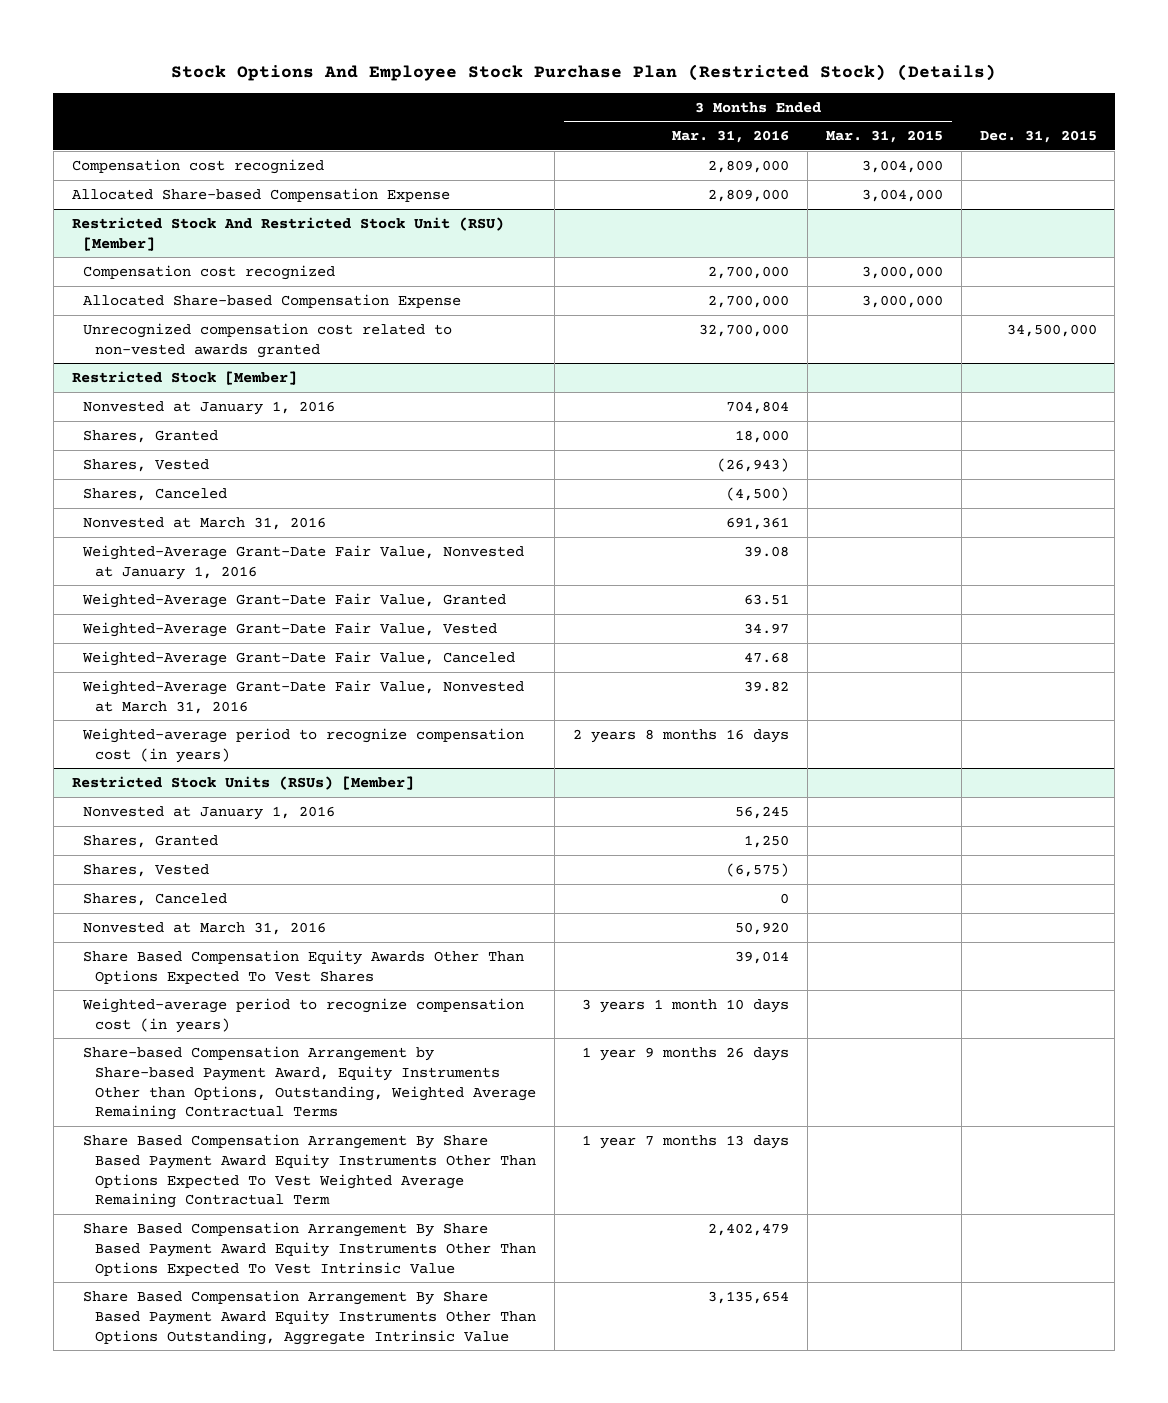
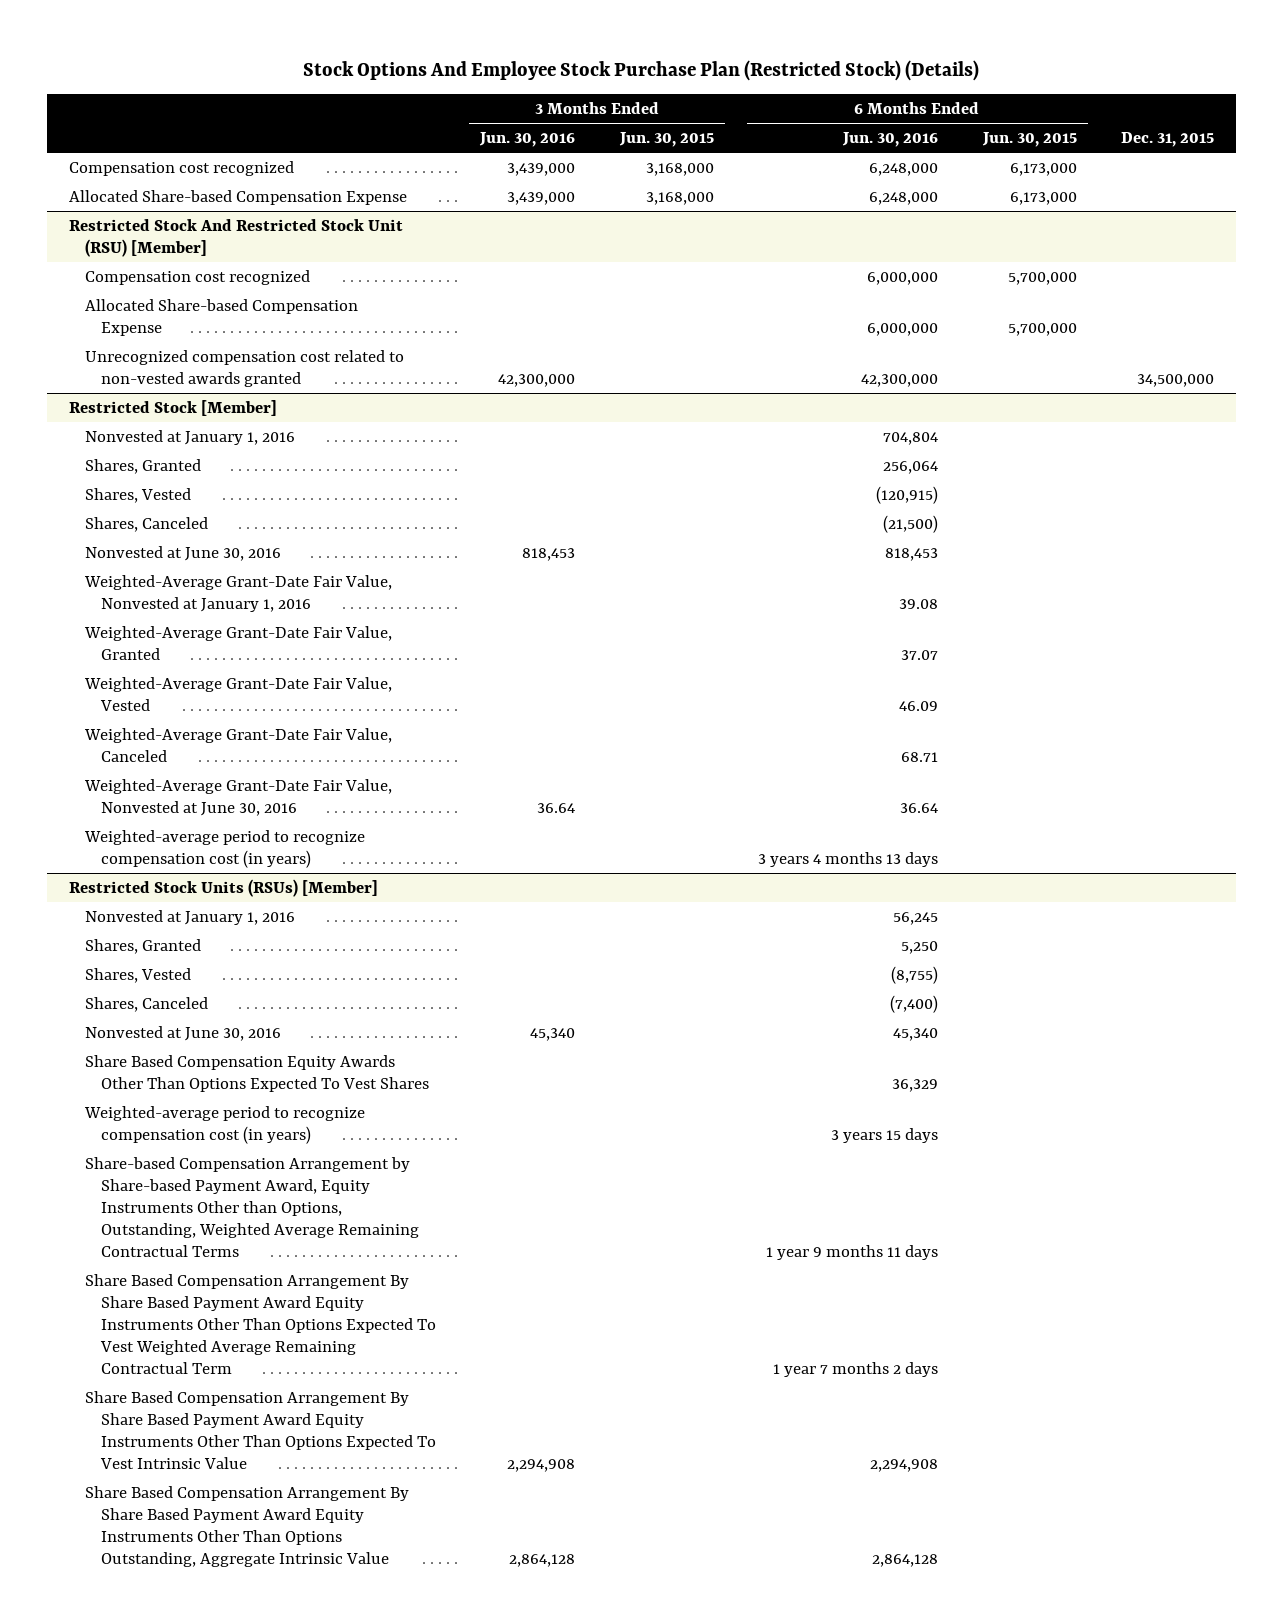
- | 3 Months Ended Mar. 31, 2016 | 3 Months Ended Mar. 31, 2015 | Dec. 31, 2015
+ | 3 Months Ended Jun. 30, 2016 | 3 Months Ended Jun. 30, 2015 | 6 Months Ended Jun. 30, 2016 | 6 Months Ended Jun. 30, 2015 | Dec. 31, 2015
@ Restricted Stock [Member]
- Nonvested at March 31, 2016 | 691,361 | |
+ Nonvested at June 30, 2016 | 818,453 | | 818,453 | |
- Weighted-Average Grant-Date Fair Value, Nonvested at March 31, 2016 | 39.82 | |
+ Weighted-Average Grant-Date Fair Value, Nonvested at June 30, 2016 | 36.64 | | 36.64 | |
@ Restricted Stock Units (RSUs) [Member]
- Nonvested at March 31, 2016 | 50,920 | |
+ Nonvested at June 30, 2016 | 45,340 | | 45,340 | |

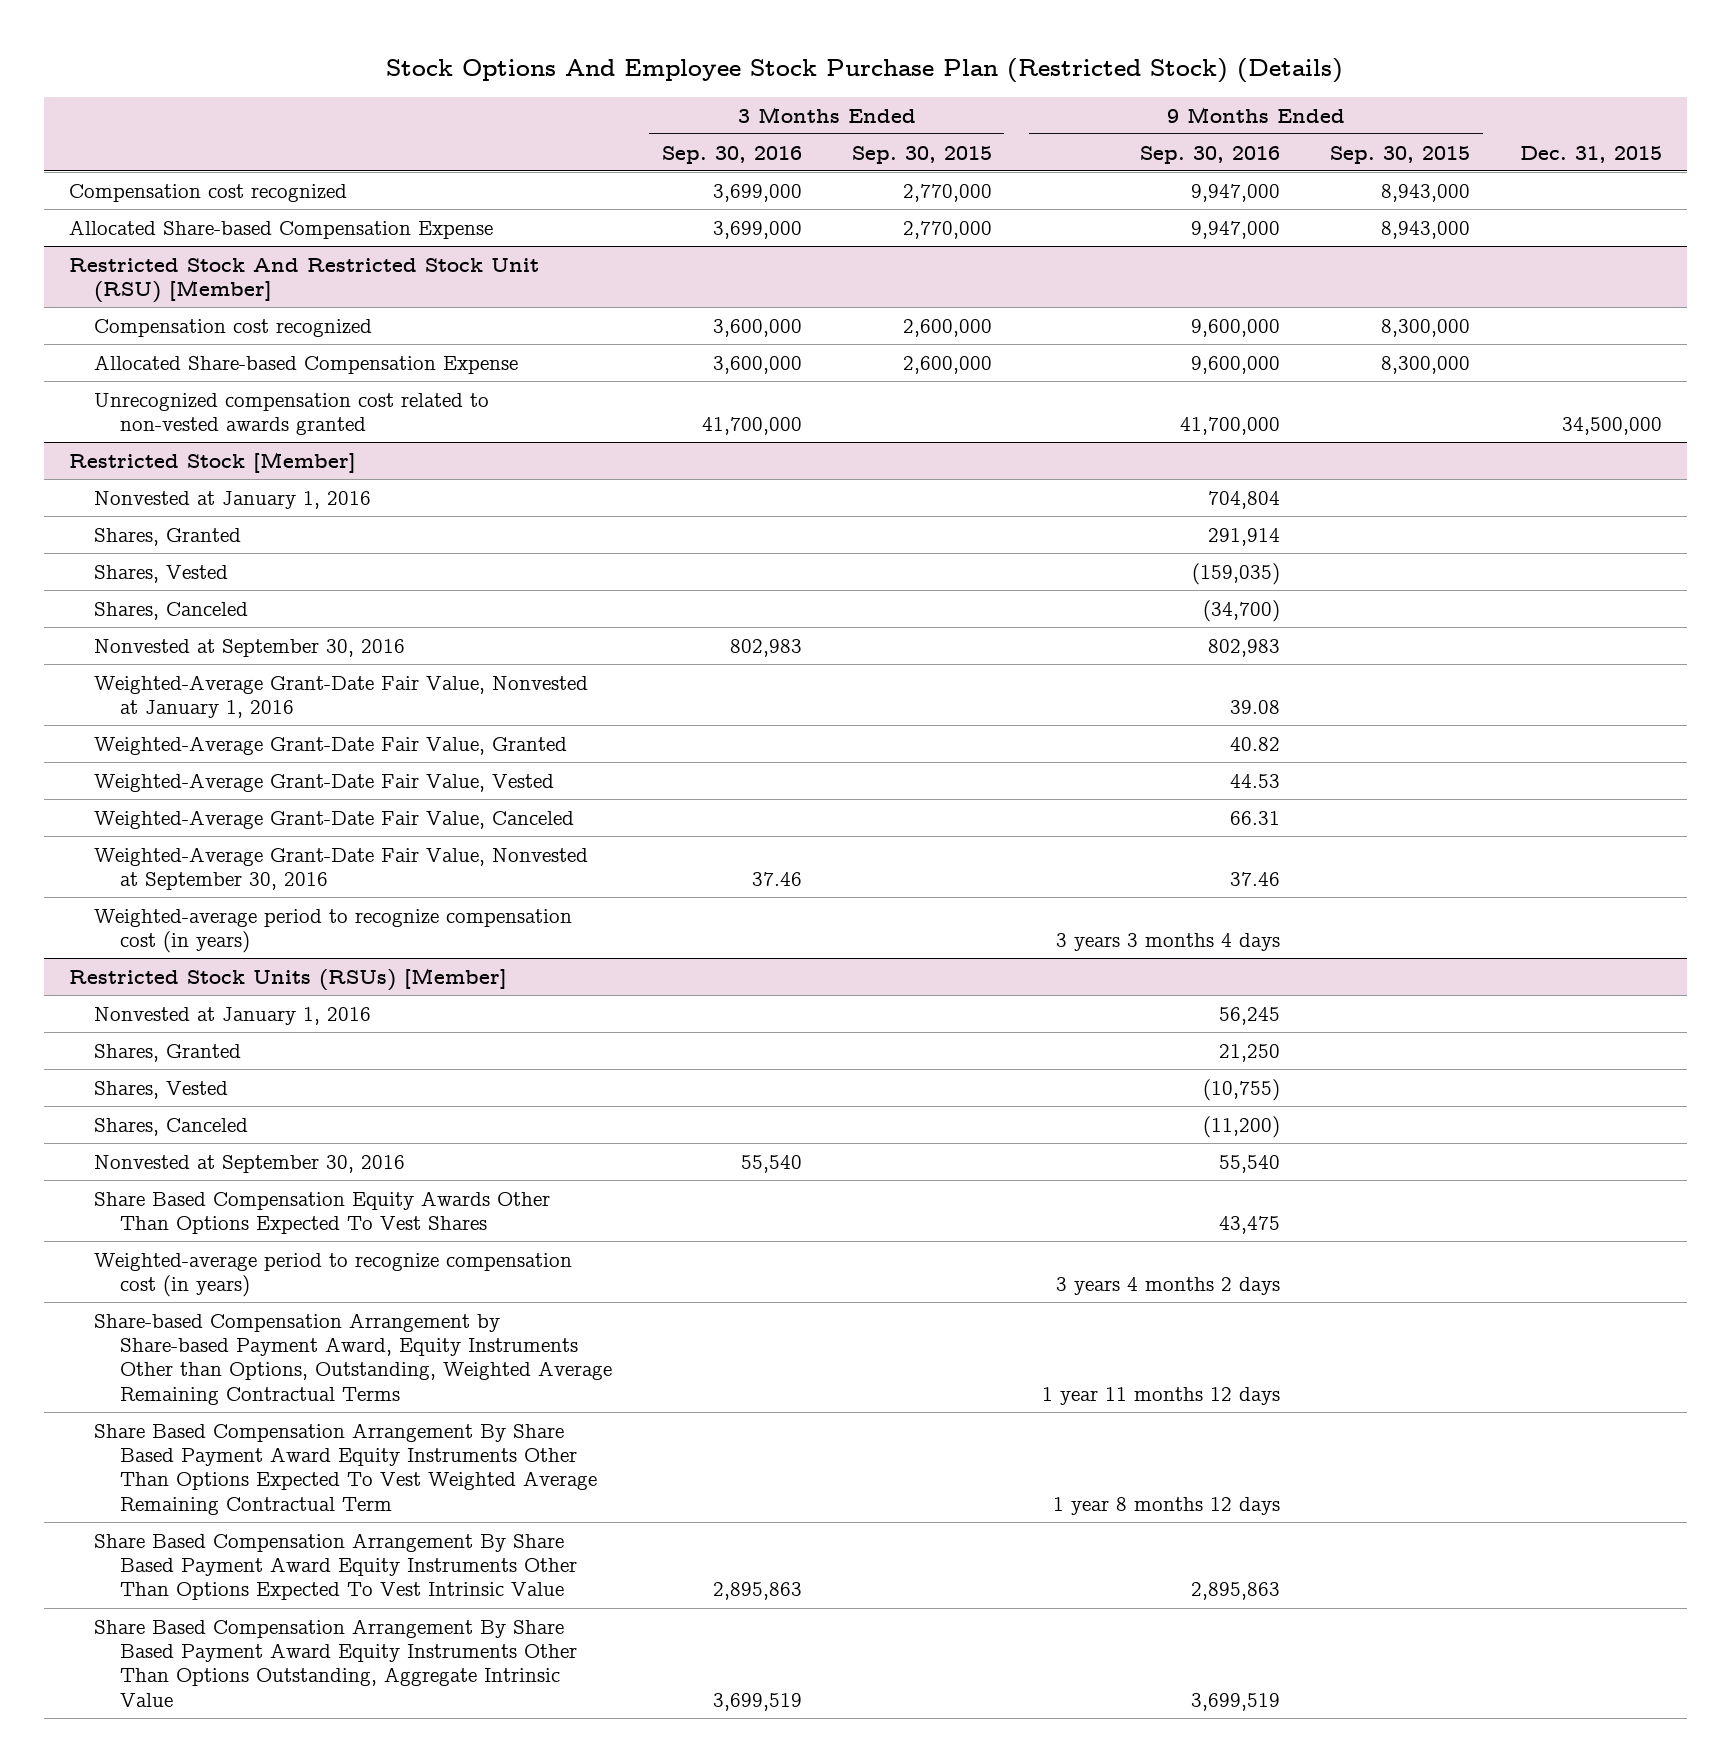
- | 3 Months Ended Jun. 30, 2016 | 3 Months Ended Jun. 30, 2015 | 6 Months Ended Jun. 30, 2016 | 6 Months Ended Jun. 30, 2015 | Dec. 31, 2015
+ | 3 Months Ended Sep. 30, 2016 | 3 Months Ended Sep. 30, 2015 | 9 Months Ended Sep. 30, 2016 | 9 Months Ended Sep. 30, 2015 | Dec. 31, 2015
@ Restricted Stock [Member]
- Nonvested at June 30, 2016 | 818,453 | | 818,453 | |
+ Nonvested at September 30, 2016 | 802,983 | | 802,983 | |
- Weighted-Average Grant-Date Fair Value, Nonvested at June 30, 2016 | 36.64 | | 36.64 | |
+ Weighted-Average Grant-Date Fair Value, Nonvested at September 30, 2016 | 37.46 | | 37.46 | |
@ Restricted Stock Units (RSUs) [Member]
- Nonvested at June 30, 2016 | 45,340 | | 45,340 | |
+ Nonvested at September 30, 2016 | 55,540 | | 55,540 | |

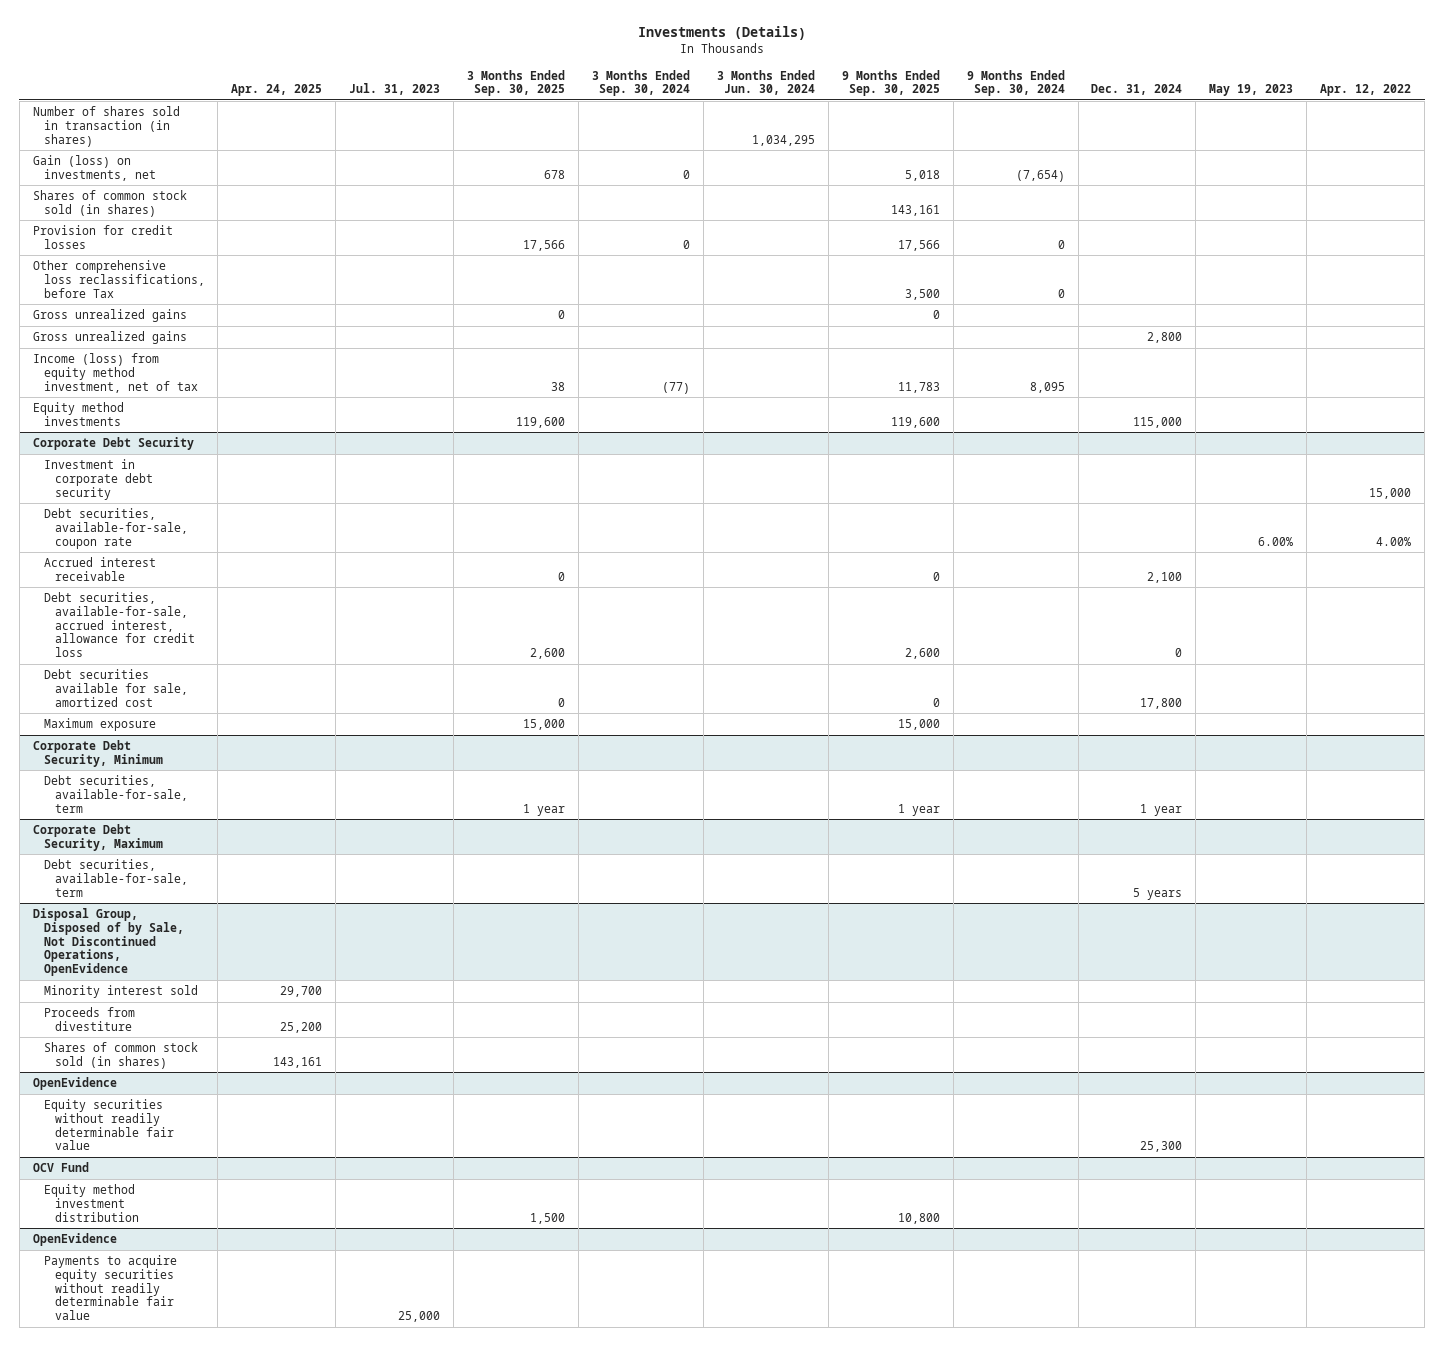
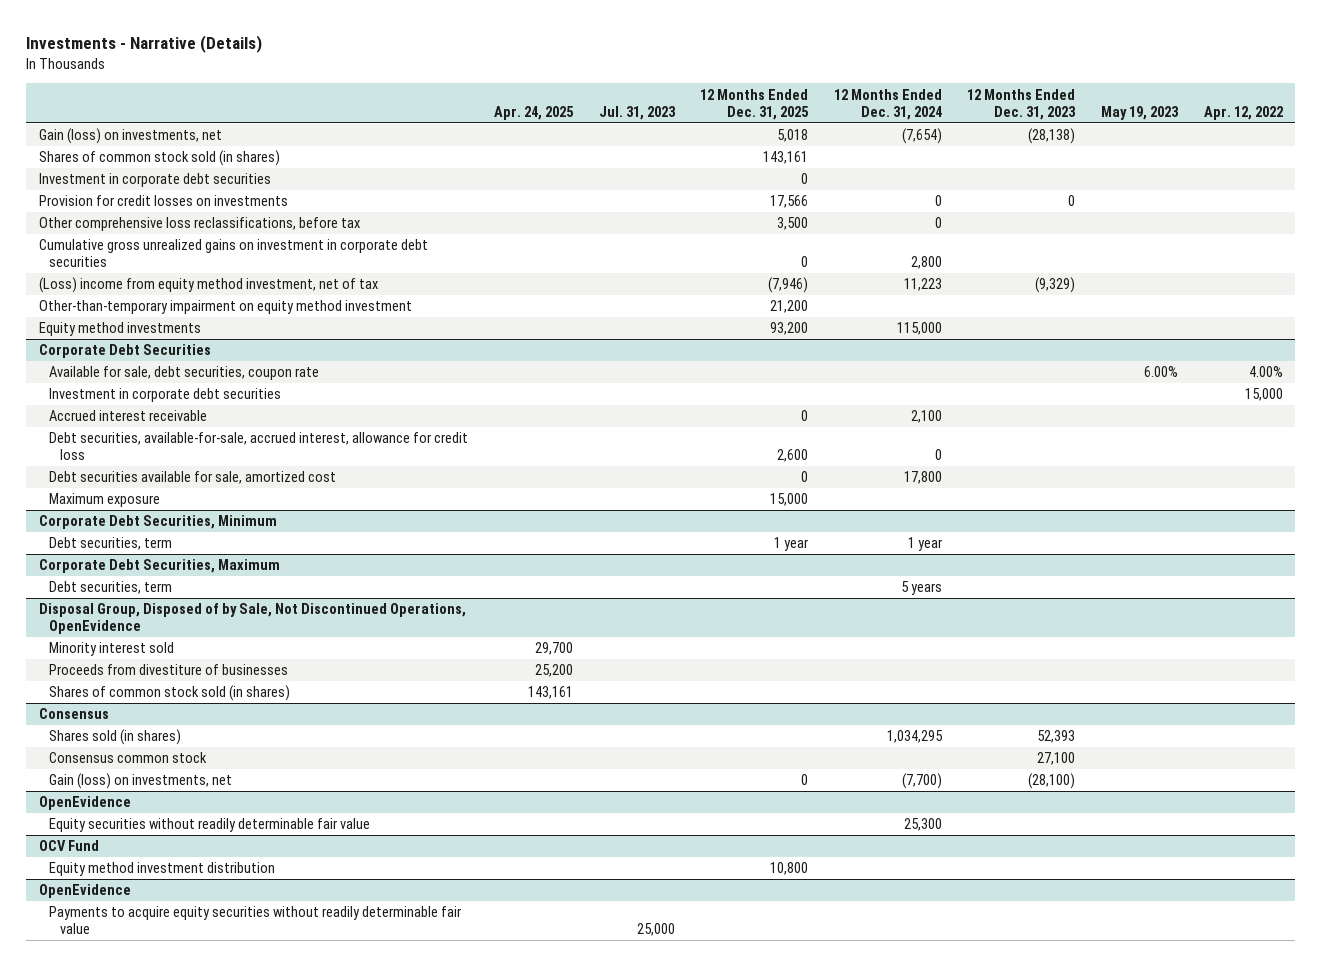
- Investments (Details)
+ Investments - Narrative (Details)
- | Apr. 24, 2025 | Jul. 31, 2023 | 3 Months Ended Sep. 30, 2025 | 3 Months Ended Sep. 30, 2024 | 3 Months Ended Jun. 30, 2024 | 9 Months Ended Sep. 30, 2025 | 9 Months Ended Sep. 30, 2024 | Dec. 31, 2024 | May 19, 2023 | Apr. 12, 2022
+ | Apr. 24, 2025 | Jul. 31, 2023 | 12 Months Ended Dec. 31, 2025 | 12 Months Ended Dec. 31, 2024 | 12 Months Ended Dec. 31, 2023 | May 19, 2023 | Apr. 12, 2022
- Number of shares sold in transaction (in shares) | | | | | 1,034,295 | | | | |
- Provision for credit losses | | | 17,566 | 0 | | 17,566 | 0 | | |
- Other comprehensive loss reclassifications, before Tax | | | | | | 3,500 | 0 | | |
- Gross unrealized gains | | | 0 | | | 0 | | | |
- Gross unrealized gains | | | | | | | | 2,800 | |
- Income (loss) from equity method investment, net of tax | | | 38 | (77) | | 11,783 | 8,095 | | |
+ Investment in corporate debt securities | | | 0 | | | |
+ Provision for credit losses on investments | | | 17,566 | 0 | 0 | |
+ Other comprehensive loss reclassifications, before tax | | | 3,500 | 0 | | |
+ Cumulative gross unrealized gains on investment in corporate debt securities | | | 0 | 2,800 | | |
+ (Loss) income from equity method investment, net of tax | | | (7,946) | 11,223 | (9,329) | |
+ Other-than-temporary impairment on equity method investment | | | 21,200 | | | |
- Corporate Debt Security
- Investment in corporate debt security | | | | | | | | | | 15,000
- Debt securities, available-for-sale, coupon rate | | | | | | | | | 6.00% | 4.00%
+ Corporate Debt Securities
+ Available for sale, debt securities, coupon rate | | | | | | 6.00% | 4.00%
+ Investment in corporate debt securities | | | | | | | 15,000
- Corporate Debt Security, Minimum
- Debt securities, available-for-sale, term | | | 1 year | | | 1 year | | 1 year | |
- Corporate Debt Security, Maximum
- Debt securities, available-for-sale, term | | | | | | | | 5 years | |
+ Corporate Debt Securities, Minimum
+ Debt securities, term | | | 1 year | 1 year | | |
+ Corporate Debt Securities, Maximum
+ Debt securities, term | | | | 5 years | | |
@ Disposal Group, Disposed of by Sale, Not Discontinued Operations, OpenEvidence
- Proceeds from divestiture | 25,200 | | | | | | | | |
+ Proceeds from divestiture of businesses | 25,200 | | | | | |
+ Consensus
+ Shares sold (in shares) | | | | 1,034,295 | 52,393 | |
+ Consensus common stock | | | | | 27,100 | |
+ Gain (loss) on investments, net | | | 0 | (7,700) | (28,100) | |

